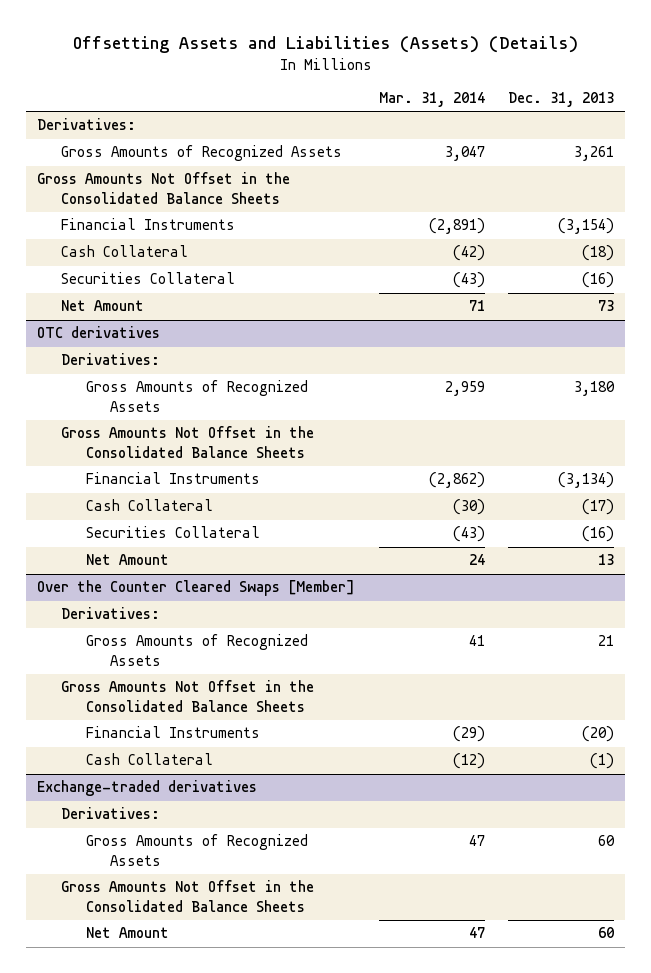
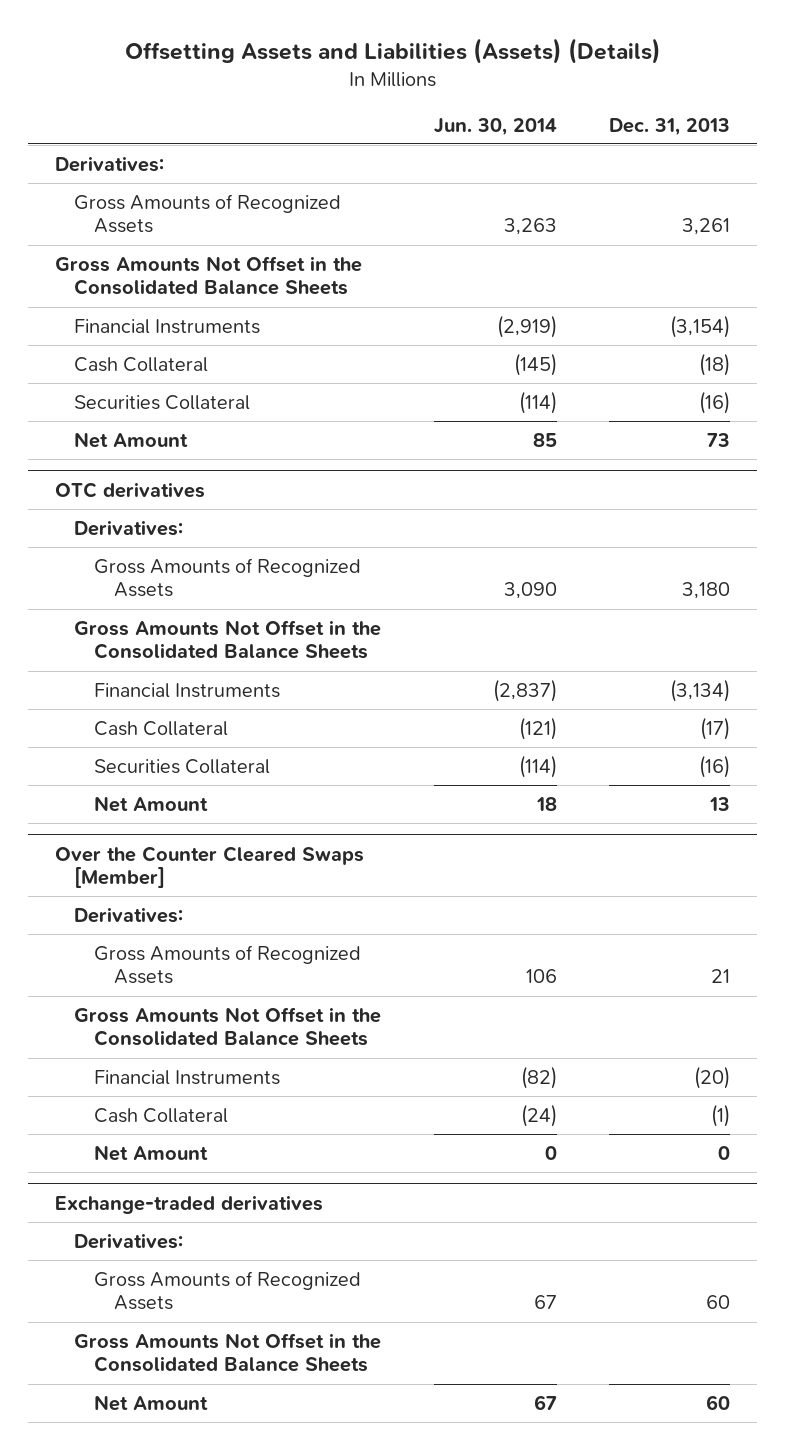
- | Mar. 31, 2014 | Dec. 31, 2013
+ | Jun. 30, 2014 | Dec. 31, 2013
@ Over the Counter Cleared Swaps [Member]
+ Net Amount | 0 | 0

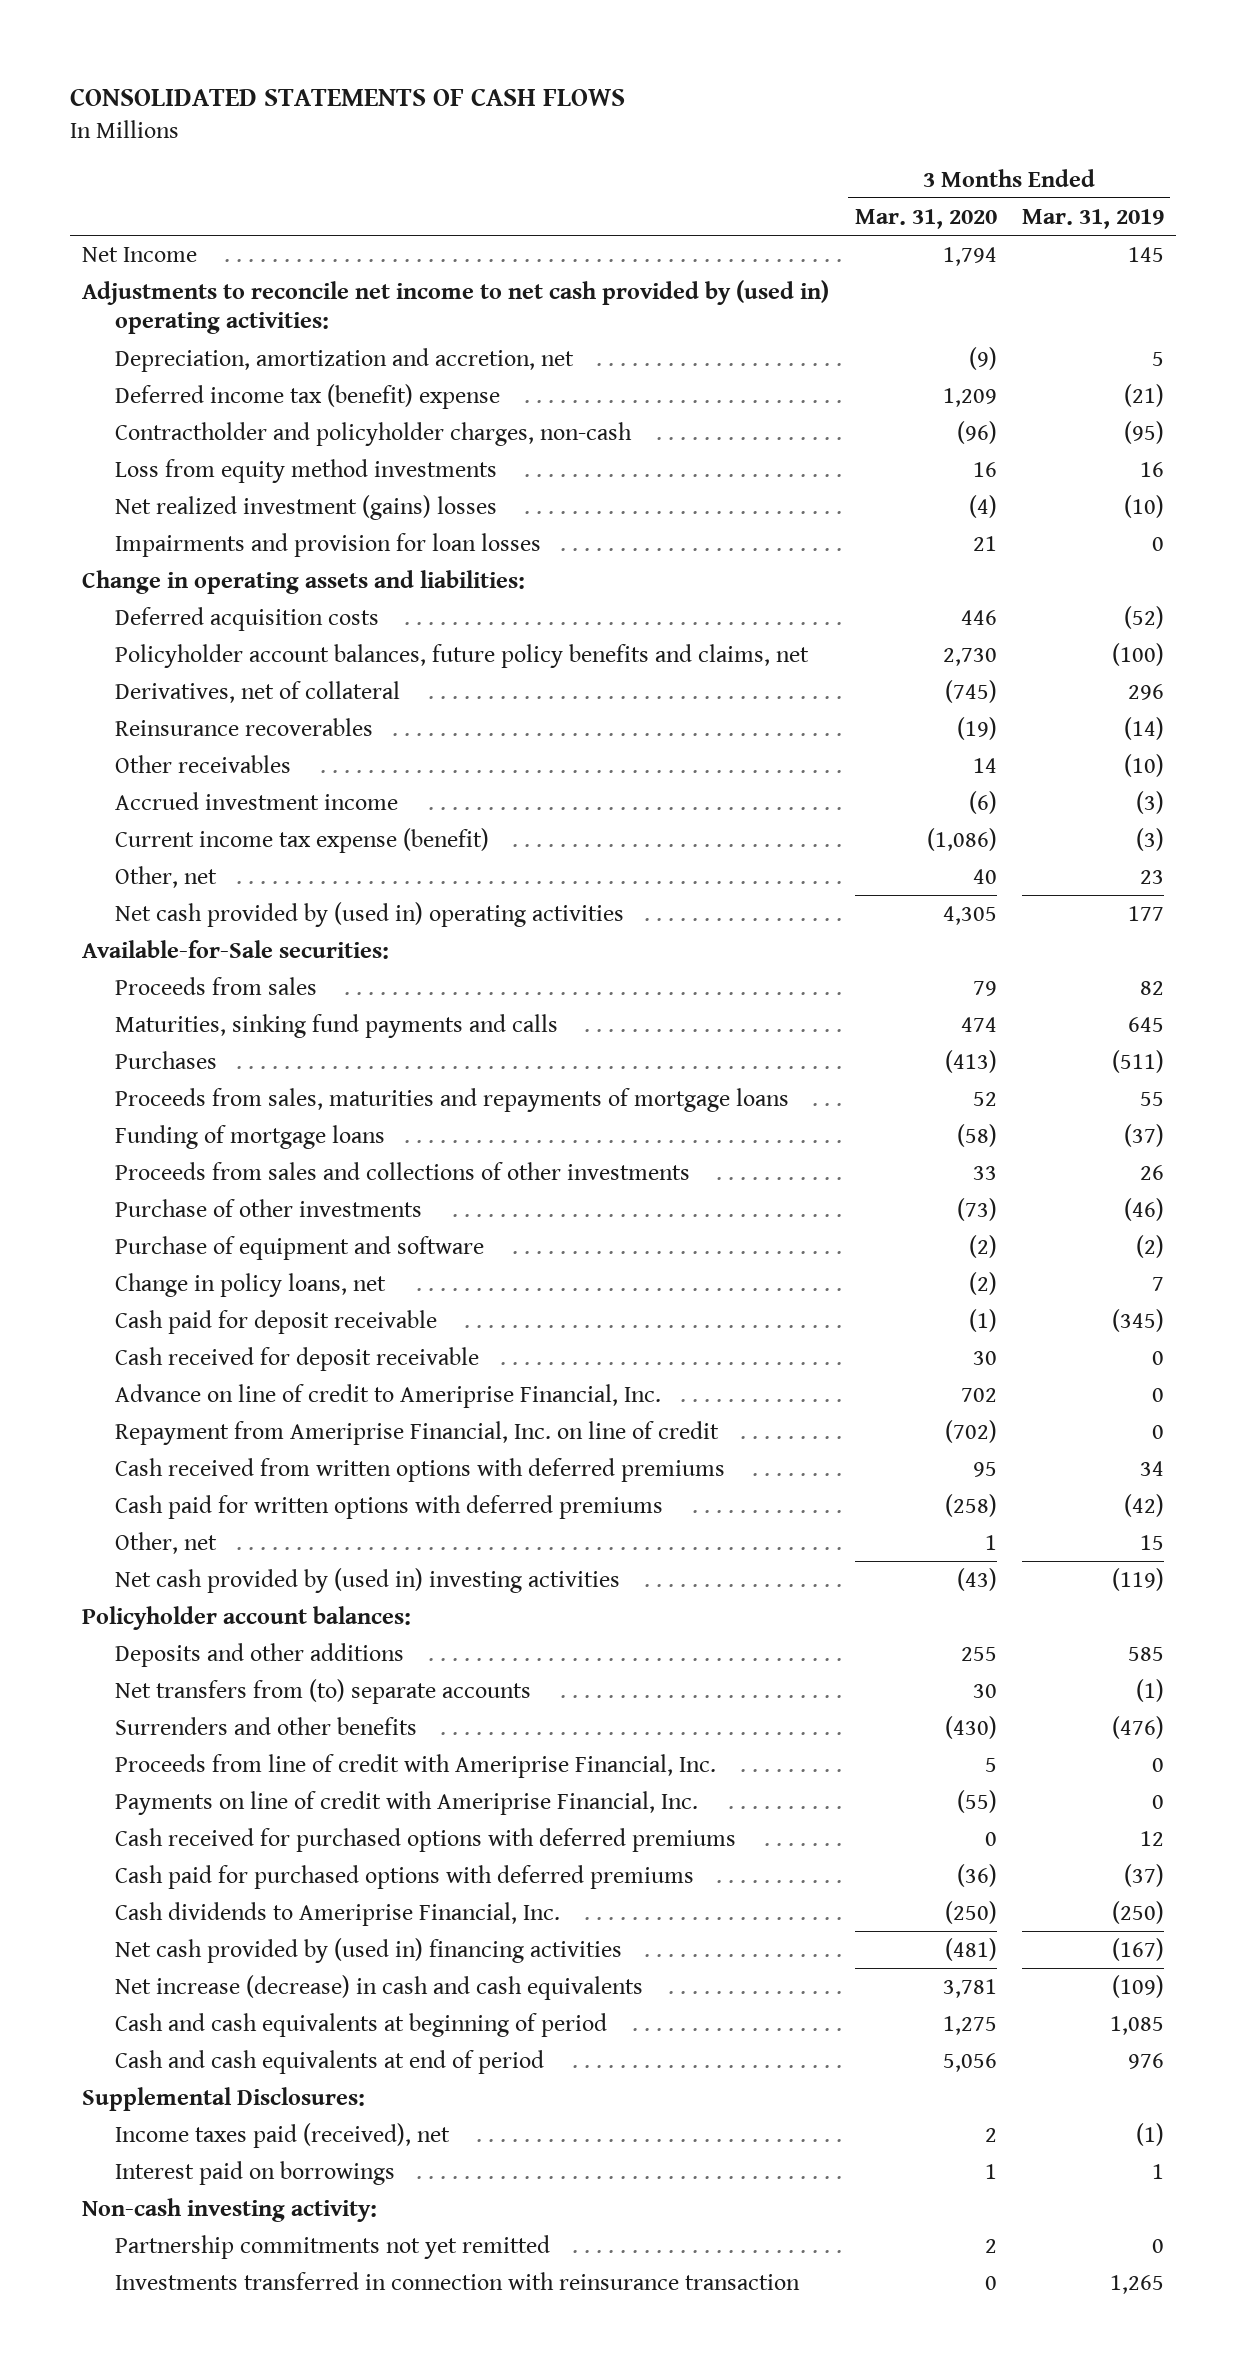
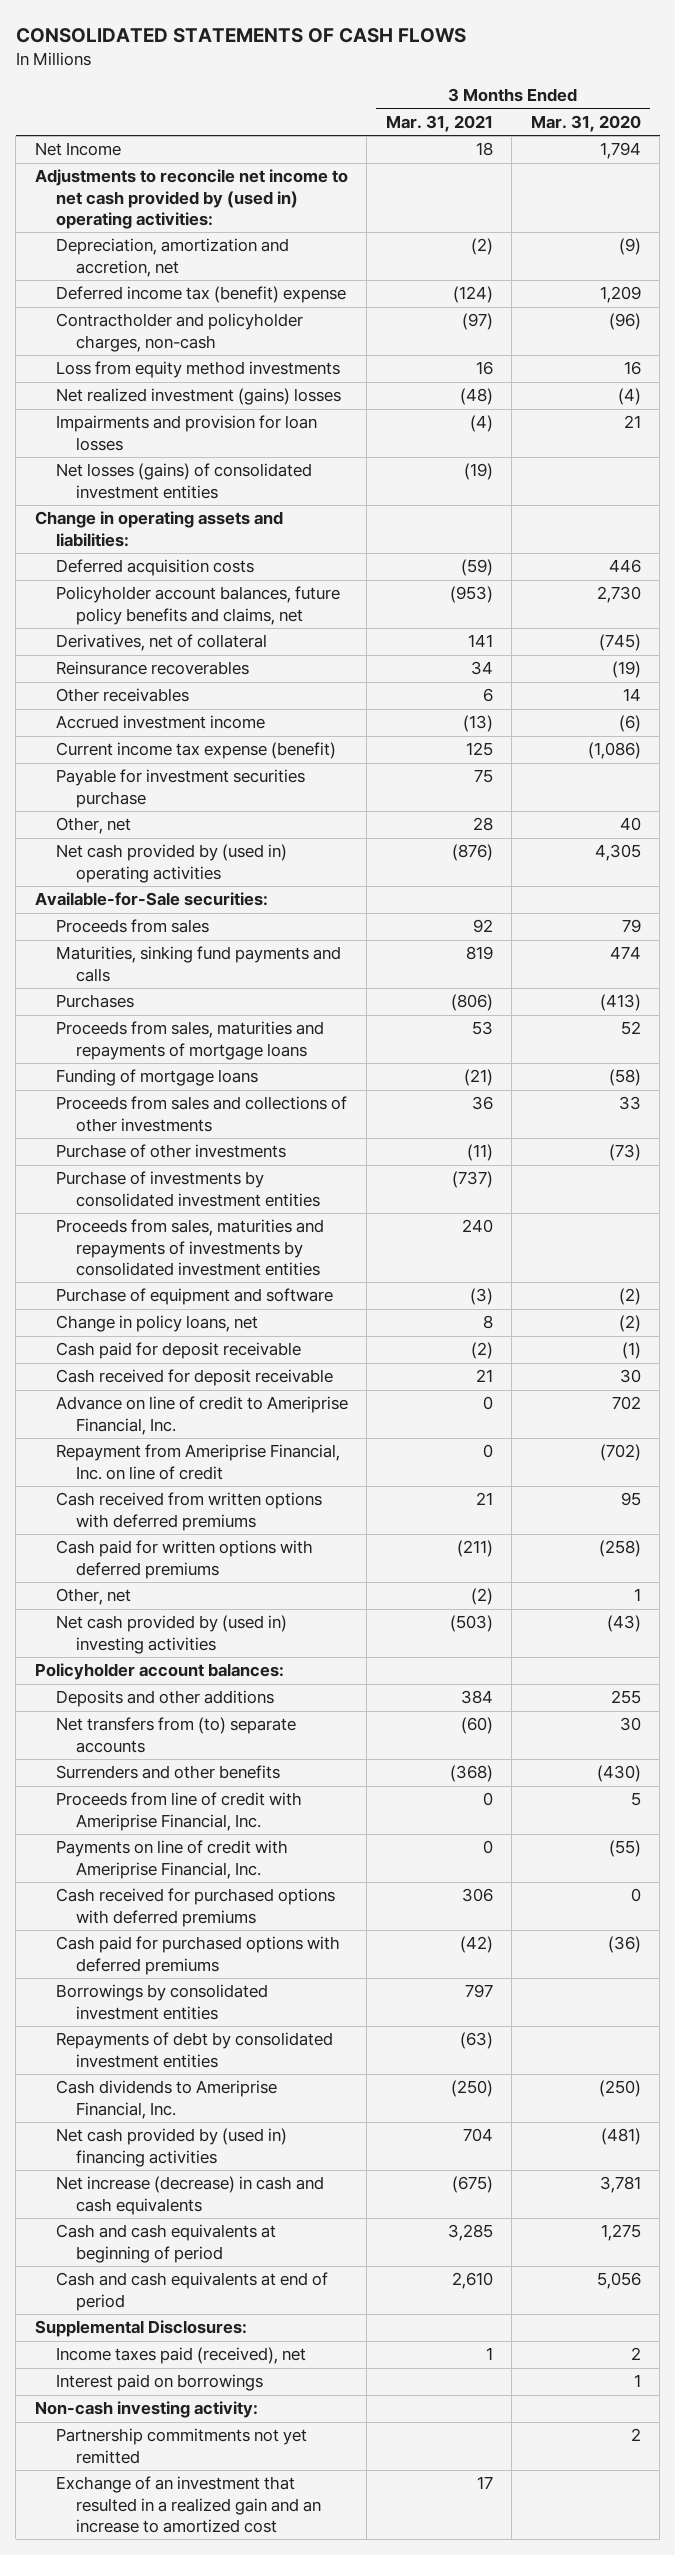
- | 3 Months Ended Mar. 31, 2020 | 3 Months Ended Mar. 31, 2019
+ | 3 Months Ended Mar. 31, 2021 | 3 Months Ended Mar. 31, 2020
+ Net losses (gains) of consolidated investment entities | (19) |
+ Payable for investment securities purchase | 75 |
+ Purchase of investments by consolidated investment entities | (737) |
+ Proceeds from sales, maturities and repayments of investments by consolidated investment entities | 240 |
+ Borrowings by consolidated investment entities | 797 |
+ Repayments of debt by consolidated investment entities | (63) |
- Investments transferred in connection with reinsurance transaction | 0 | 1,265
+ Exchange of an investment that resulted in a realized gain and an increase to amortized cost | 17 |

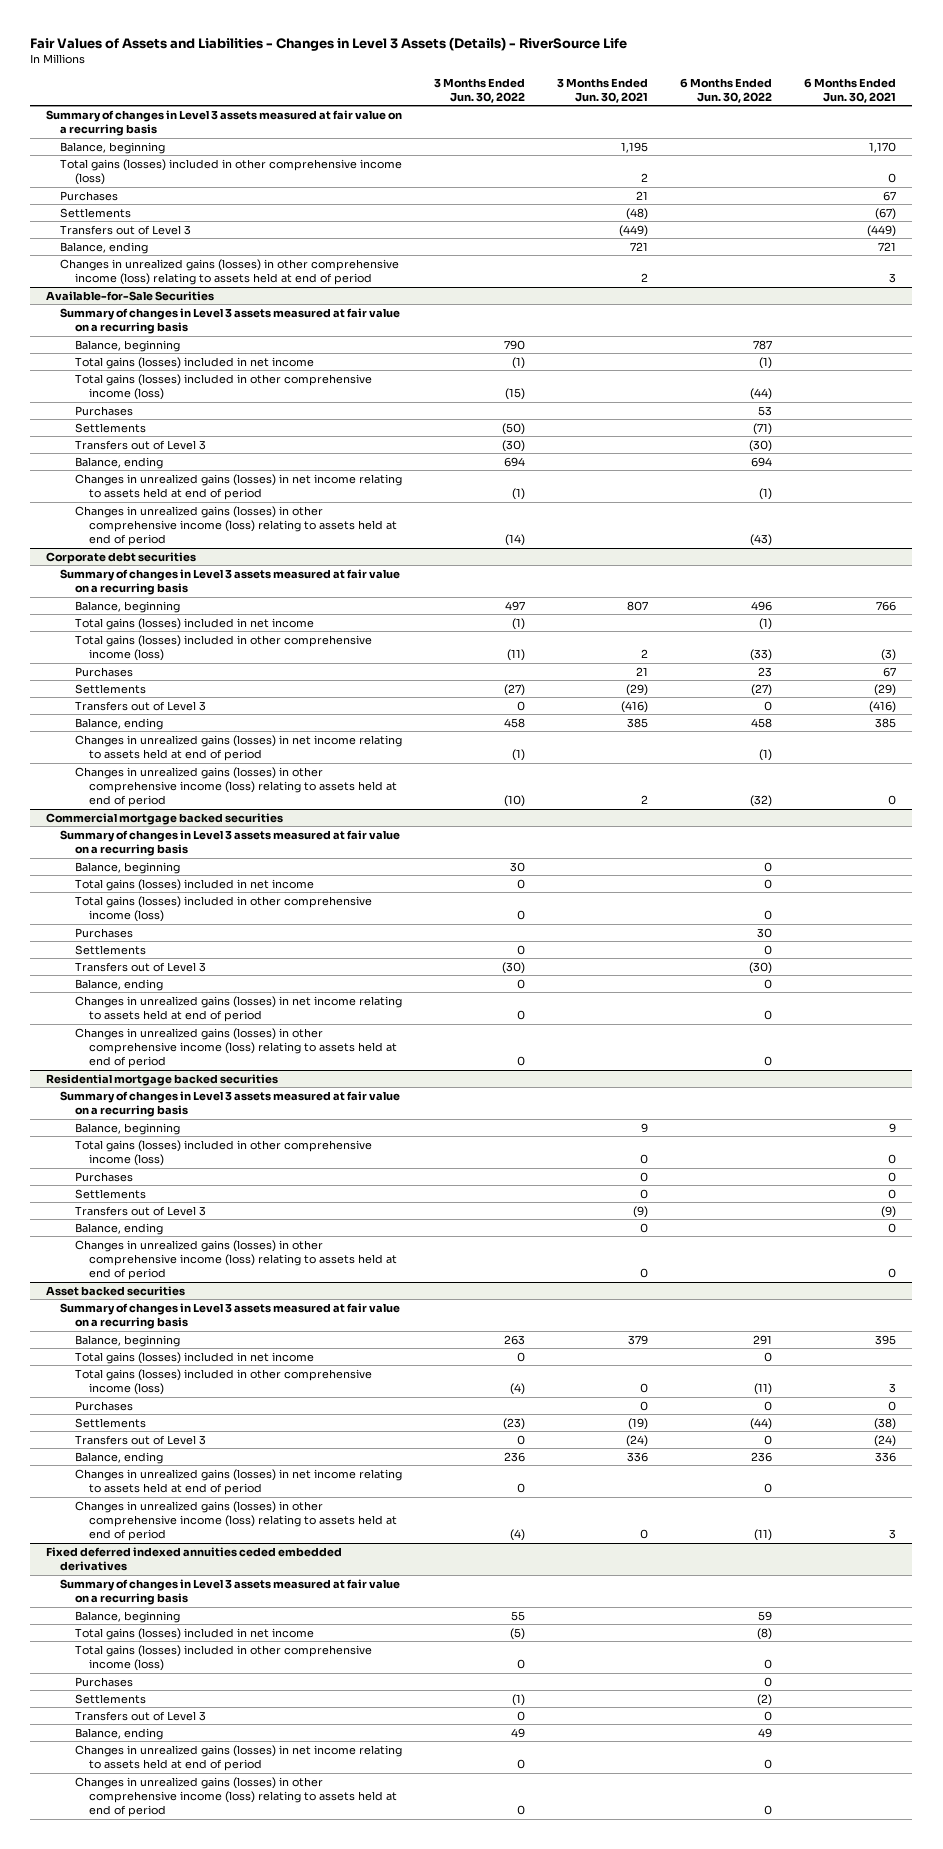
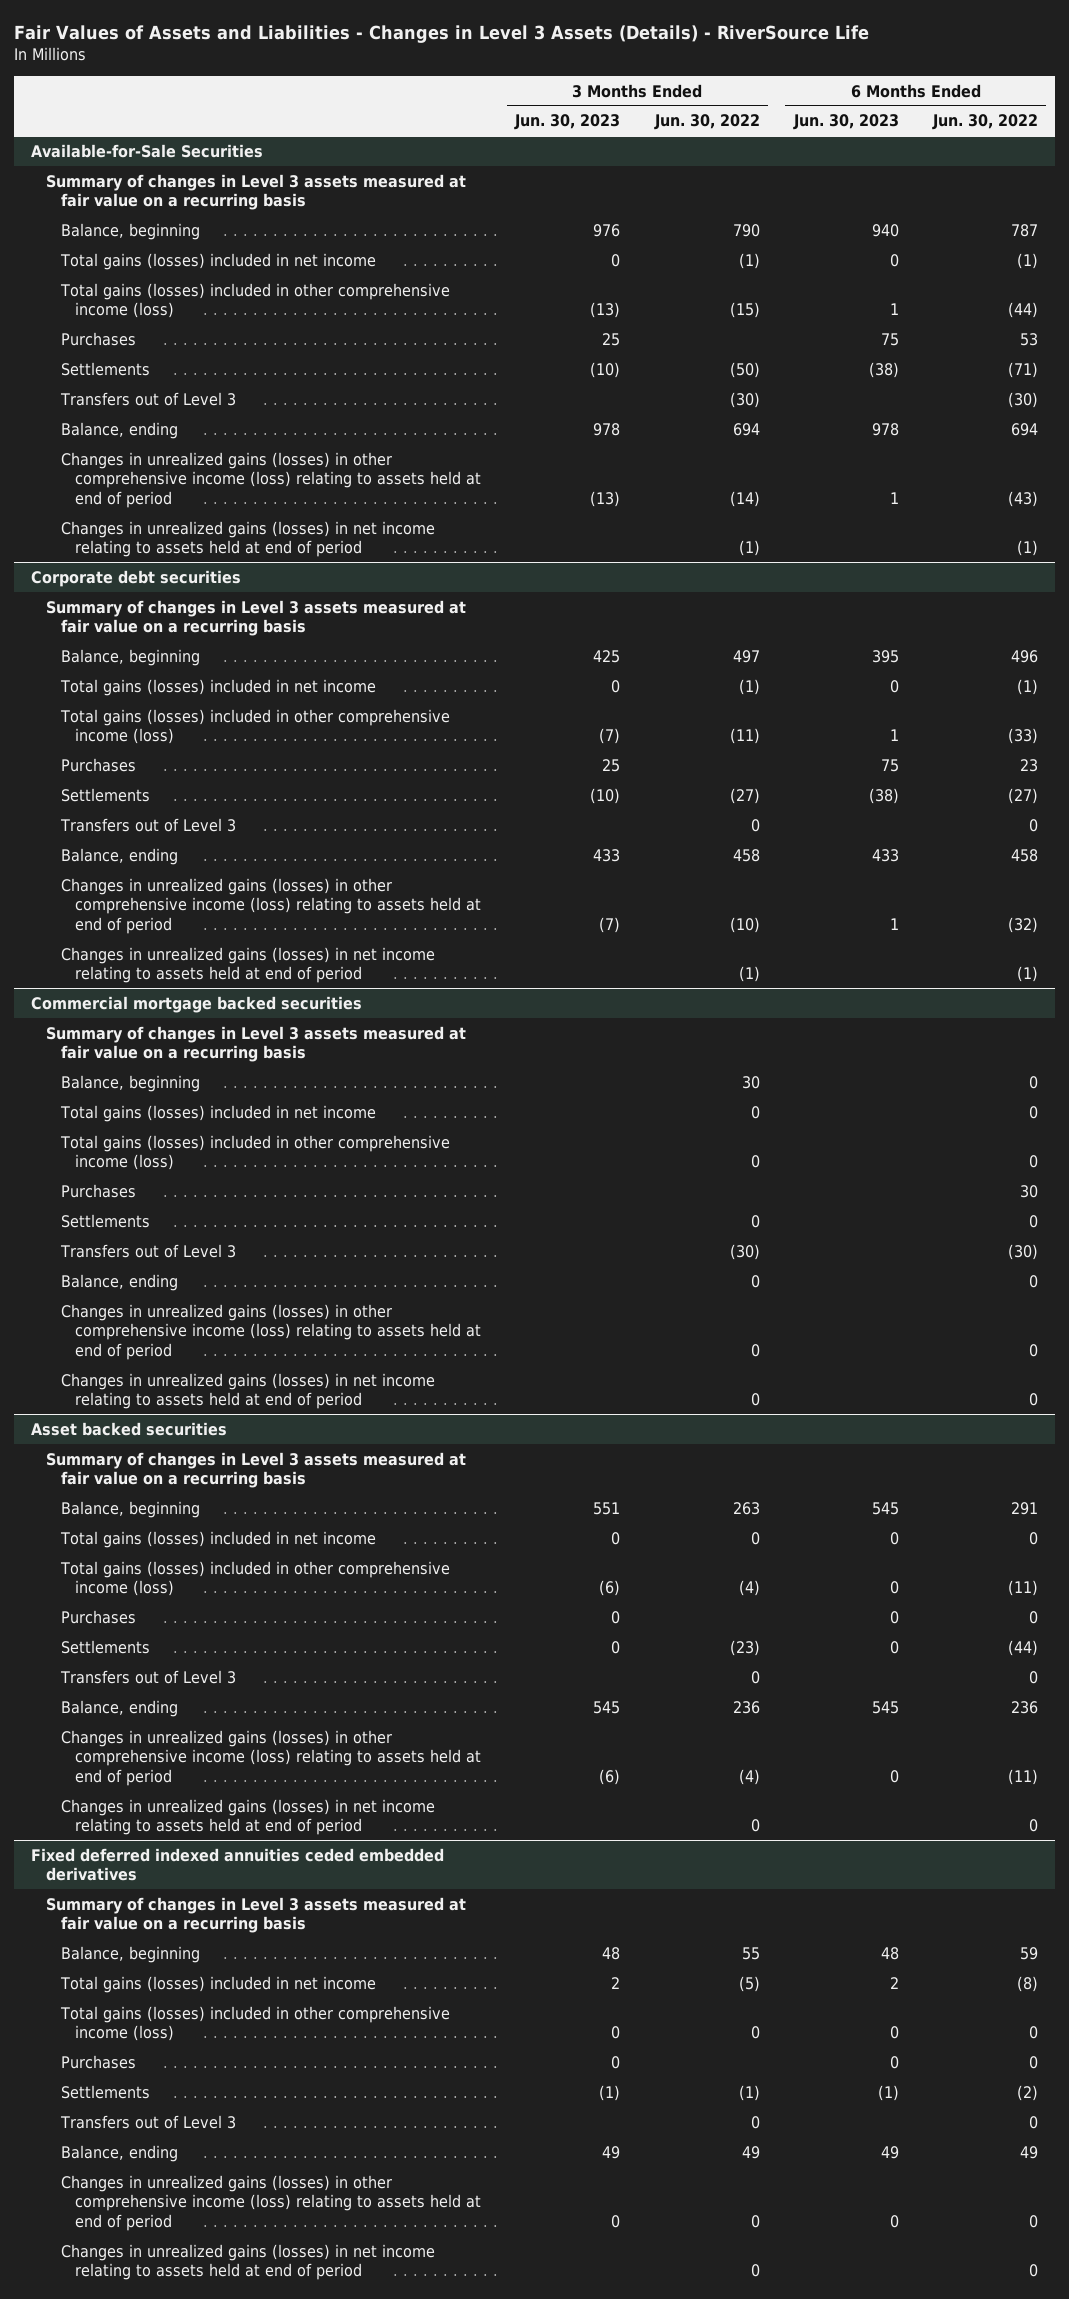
- | 3 Months Ended Jun. 30, 2022 | 3 Months Ended Jun. 30, 2021 | 6 Months Ended Jun. 30, 2022 | 6 Months Ended Jun. 30, 2021
+ | 3 Months Ended Jun. 30, 2023 | 3 Months Ended Jun. 30, 2022 | 6 Months Ended Jun. 30, 2023 | 6 Months Ended Jun. 30, 2022
- Summary of changes in Level 3 assets measured at fair value on a recurring basis
- Balance, beginning | | 1,195 | | 1,170
- Total gains (losses) included in other comprehensive income (loss) | | 2 | | 0
- Purchases | | 21 | | 67
- Settlements | | (48) | | (67)
- Transfers out of Level 3 | | (449) | | (449)
- Balance, ending | | 721 | | 721
- Changes in unrealized gains (losses) in other comprehensive income (loss) relating to assets held at end of period | | 2 | | 3
@ Available-for-Sale Securities
moved down: Changes in unrealized gains (losses) in net income relating to assets held at end of period | | (1) | | (1)
@ Corporate debt securities
moved down: Changes in unrealized gains (losses) in net income relating to assets held at end of period | | (1) | | (1)
- Residential mortgage backed securities
- Summary of changes in Level 3 assets measured at fair value on a recurring basis
- Balance, beginning | | 9 | | 9
- Total gains (losses) included in other comprehensive income (loss) | | 0 | | 0
- Purchases | | 0 | | 0
- Settlements | | 0 | | 0
- Transfers out of Level 3 | | (9) | | (9)
- Balance, ending | | 0 | | 0
- Changes in unrealized gains (losses) in other comprehensive income (loss) relating to assets held at end of period | | 0 | | 0
@ Commercial mortgage backed securities
moved down: Changes in unrealized gains (losses) in net income relating to assets held at end of period | | 0 | | 0
@ Asset backed securities
moved down: Changes in unrealized gains (losses) in net income relating to assets held at end of period | | 0 | | 0
@ Fixed deferred indexed annuities ceded embedded derivatives
moved down: Changes in unrealized gains (losses) in net income relating to assets held at end of period | | 0 | | 0

